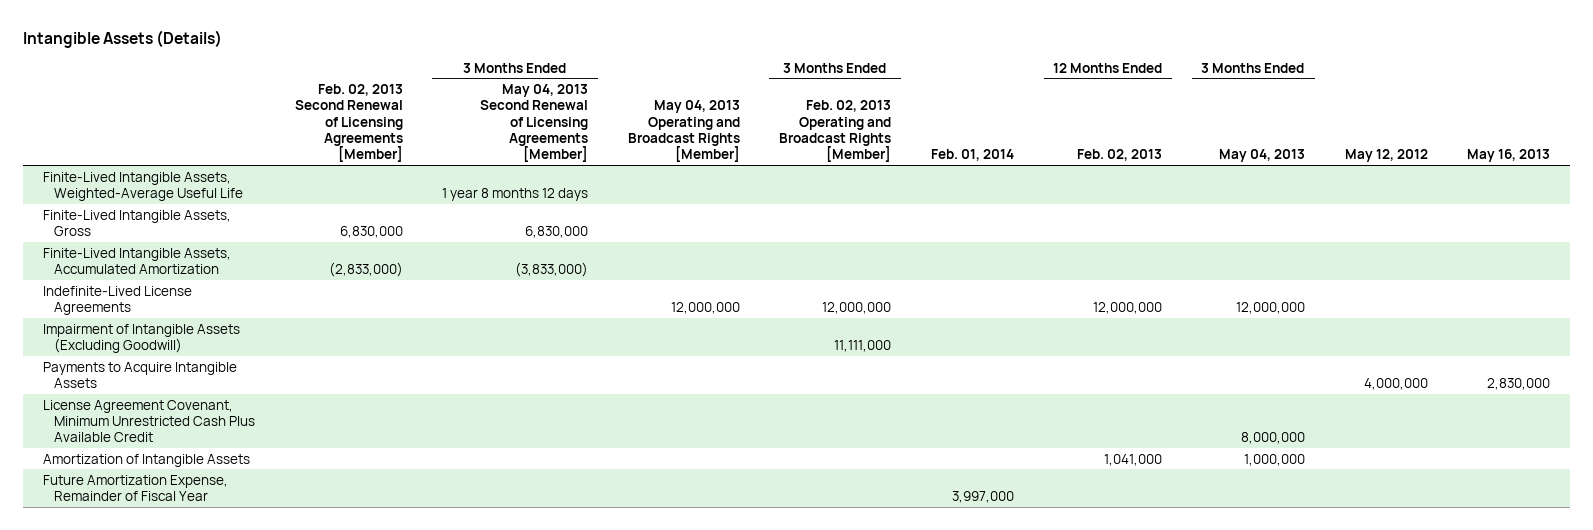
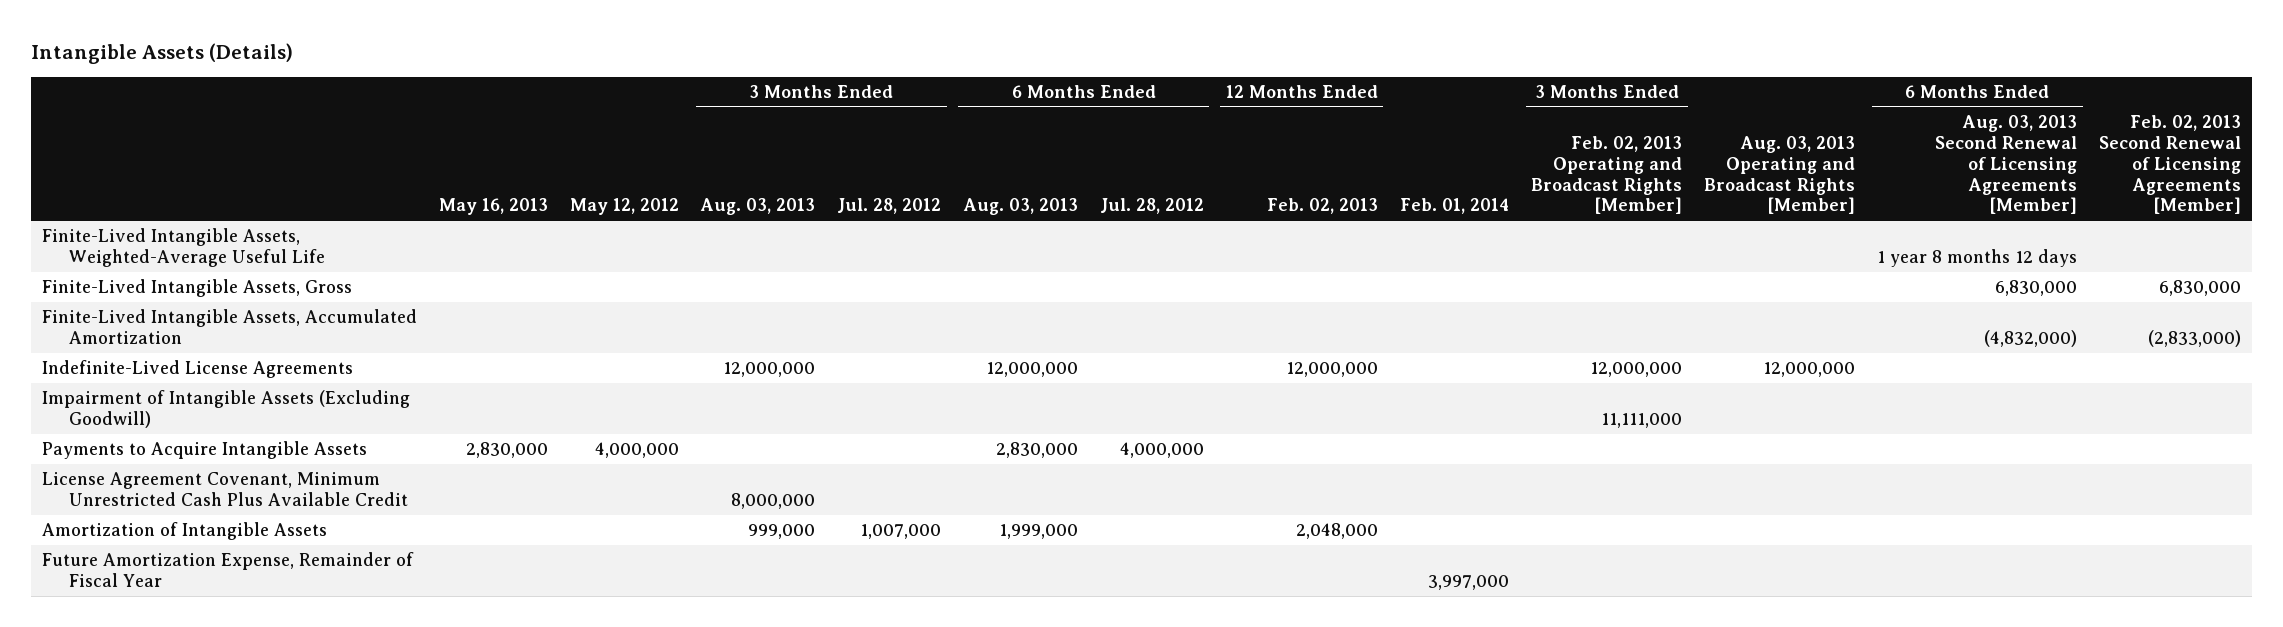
- | Feb. 02, 2013 Second Renewal of Licensing Agreements [Member] | 3 Months Ended May 04, 2013 Second Renewal of Licensing Agreements [Member] | May 04, 2013 Operating and Broadcast Rights [Member] | 3 Months Ended Feb. 02, 2013 Operating and Broadcast Rights [Member] | Feb. 01, 2014 | 12 Months Ended Feb. 02, 2013 | 3 Months Ended May 04, 2013 | May 12, 2012 | May 16, 2013
+ | May 16, 2013 | May 12, 2012 | 3 Months Ended Aug. 03, 2013 | 3 Months Ended Jul. 28, 2012 | 6 Months Ended Aug. 03, 2013 | 6 Months Ended Jul. 28, 2012 | 12 Months Ended Feb. 02, 2013 | Feb. 01, 2014 | 3 Months Ended Feb. 02, 2013 Operating and Broadcast Rights [Member] | Aug. 03, 2013 Operating and Broadcast Rights [Member] | 6 Months Ended Aug. 03, 2013 Second Renewal of Licensing Agreements [Member] | Feb. 02, 2013 Second Renewal of Licensing Agreements [Member]
- Amortization of Intangible Assets | | | | | | 1,041,000 | 1,000,000 | |
+ Amortization of Intangible Assets | | | 999,000 | 1,007,000 | 1,999,000 | | 2,048,000 | | | | |

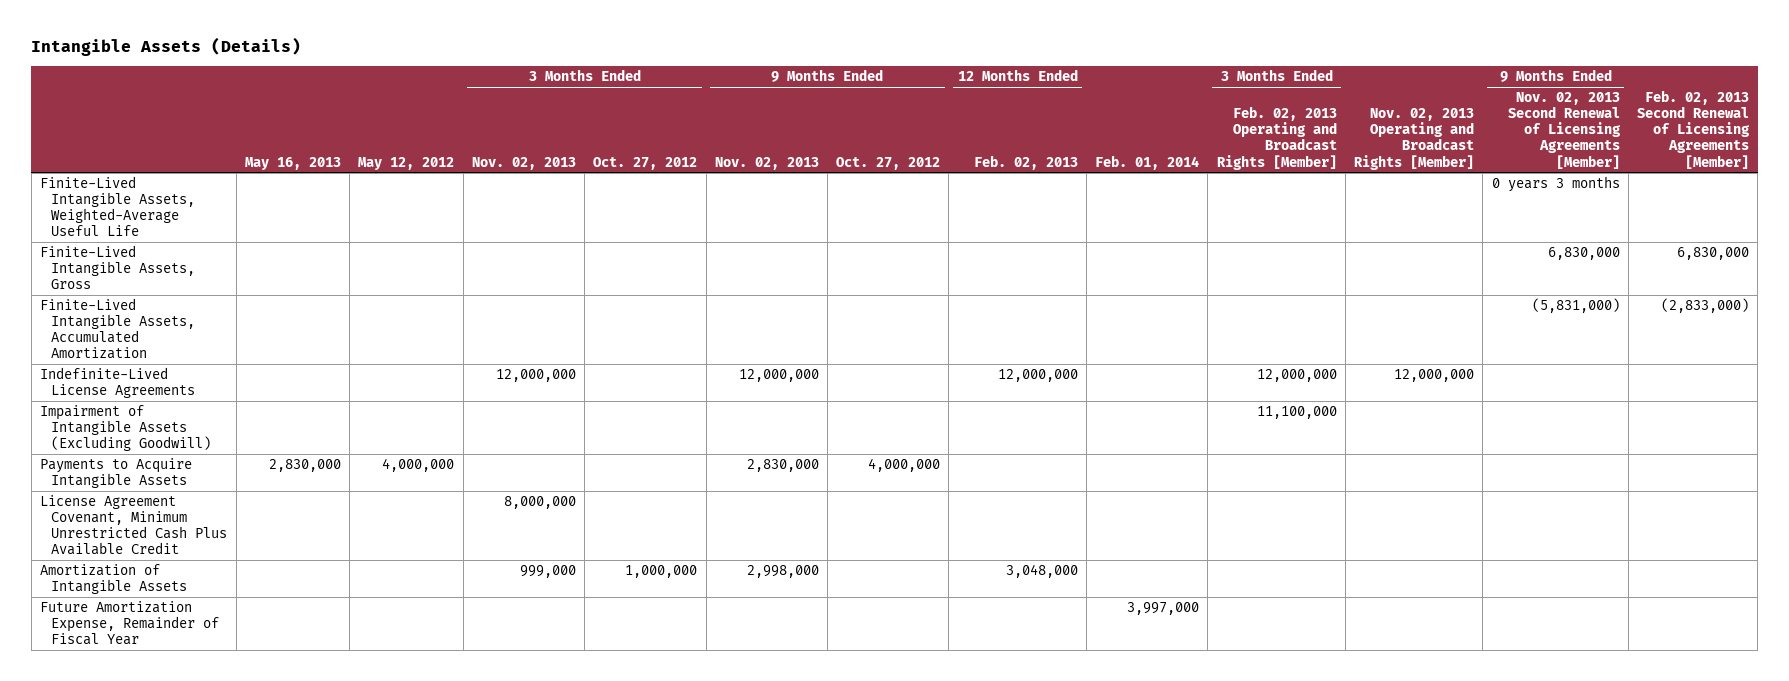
- | May 16, 2013 | May 12, 2012 | 3 Months Ended Aug. 03, 2013 | 3 Months Ended Jul. 28, 2012 | 6 Months Ended Aug. 03, 2013 | 6 Months Ended Jul. 28, 2012 | 12 Months Ended Feb. 02, 2013 | Feb. 01, 2014 | 3 Months Ended Feb. 02, 2013 Operating and Broadcast Rights [Member] | Aug. 03, 2013 Operating and Broadcast Rights [Member] | 6 Months Ended Aug. 03, 2013 Second Renewal of Licensing Agreements [Member] | Feb. 02, 2013 Second Renewal of Licensing Agreements [Member]
+ | May 16, 2013 | May 12, 2012 | 3 Months Ended Nov. 02, 2013 | 3 Months Ended Oct. 27, 2012 | 9 Months Ended Nov. 02, 2013 | 9 Months Ended Oct. 27, 2012 | 12 Months Ended Feb. 02, 2013 | Feb. 01, 2014 | 3 Months Ended Feb. 02, 2013 Operating and Broadcast Rights [Member] | Nov. 02, 2013 Operating and Broadcast Rights [Member] | 9 Months Ended Nov. 02, 2013 Second Renewal of Licensing Agreements [Member] | Feb. 02, 2013 Second Renewal of Licensing Agreements [Member]
- Impairment of Intangible Assets (Excluding Goodwill) | | | | | | | | | 11,111,000 | | |
+ Impairment of Intangible Assets (Excluding Goodwill) | | | | | | | | | 11,100,000 | | |
- Amortization of Intangible Assets | | | 999,000 | 1,007,000 | 1,999,000 | | 2,048,000 | | | | |
+ Amortization of Intangible Assets | | | 999,000 | 1,000,000 | 2,998,000 | | 3,048,000 | | | | |

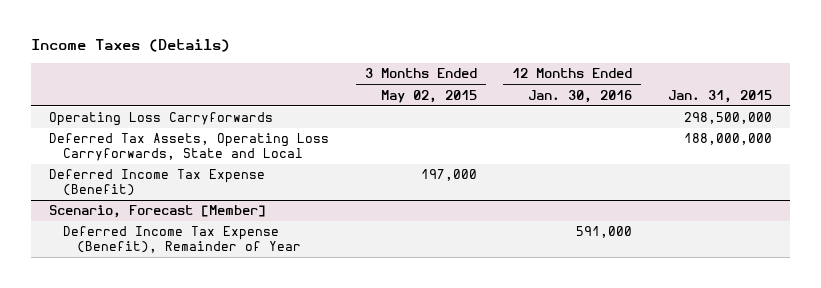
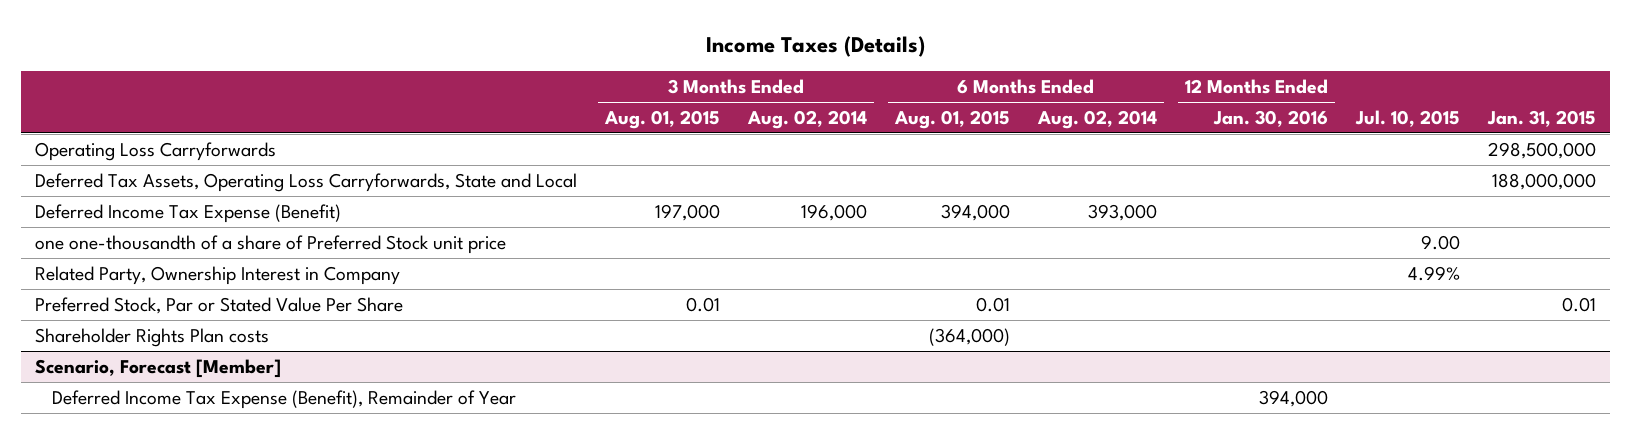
- | 3 Months Ended May 02, 2015 | 12 Months Ended Jan. 30, 2016 | Jan. 31, 2015
+ | 3 Months Ended Aug. 01, 2015 | 3 Months Ended Aug. 02, 2014 | 6 Months Ended Aug. 01, 2015 | 6 Months Ended Aug. 02, 2014 | 12 Months Ended Jan. 30, 2016 | Jul. 10, 2015 | Jan. 31, 2015
+ one one-thousandth of a share of Preferred Stock unit price | | | | | | 9.00 |
+ Related Party, Ownership Interest in Company | | | | | | 4.99% |
+ Preferred Stock, Par or Stated Value Per Share | 0.01 | | 0.01 | | | | 0.01
+ Shareholder Rights Plan costs | | | (364,000) | | | |
@ Scenario, Forecast [Member]
- Deferred Income Tax Expense (Benefit), Remainder of Year | | 591,000 |
+ Deferred Income Tax Expense (Benefit), Remainder of Year | | | | | 394,000 | |

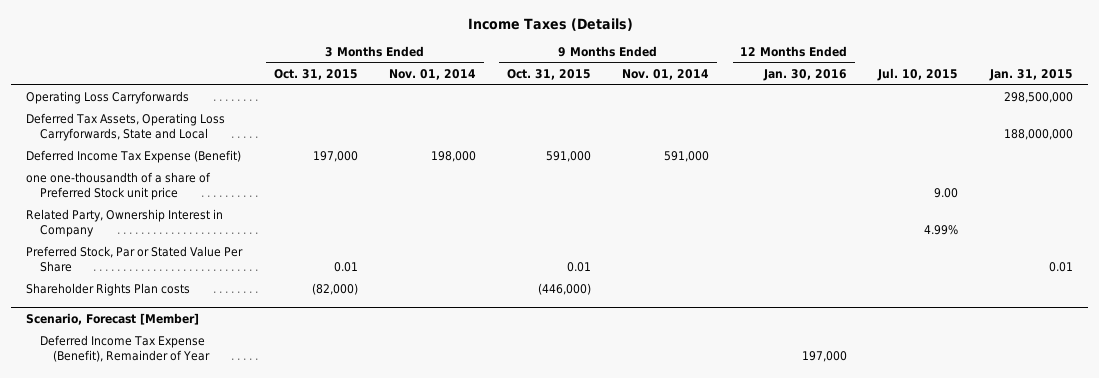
- | 3 Months Ended Aug. 01, 2015 | 3 Months Ended Aug. 02, 2014 | 6 Months Ended Aug. 01, 2015 | 6 Months Ended Aug. 02, 2014 | 12 Months Ended Jan. 30, 2016 | Jul. 10, 2015 | Jan. 31, 2015
+ | 3 Months Ended Oct. 31, 2015 | 3 Months Ended Nov. 01, 2014 | 9 Months Ended Oct. 31, 2015 | 9 Months Ended Nov. 01, 2014 | 12 Months Ended Jan. 30, 2016 | Jul. 10, 2015 | Jan. 31, 2015
@ Scenario, Forecast [Member]
- Deferred Income Tax Expense (Benefit), Remainder of Year | | | | | 394,000 | |
+ Deferred Income Tax Expense (Benefit), Remainder of Year | | | | | 197,000 | |

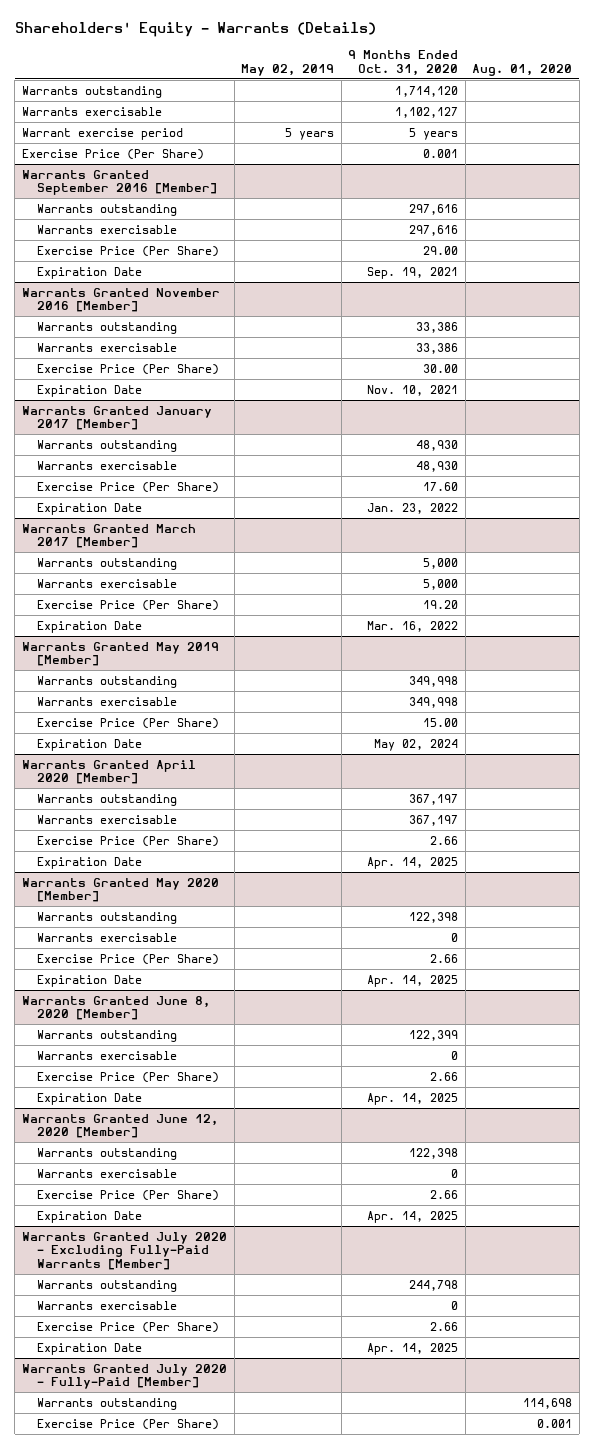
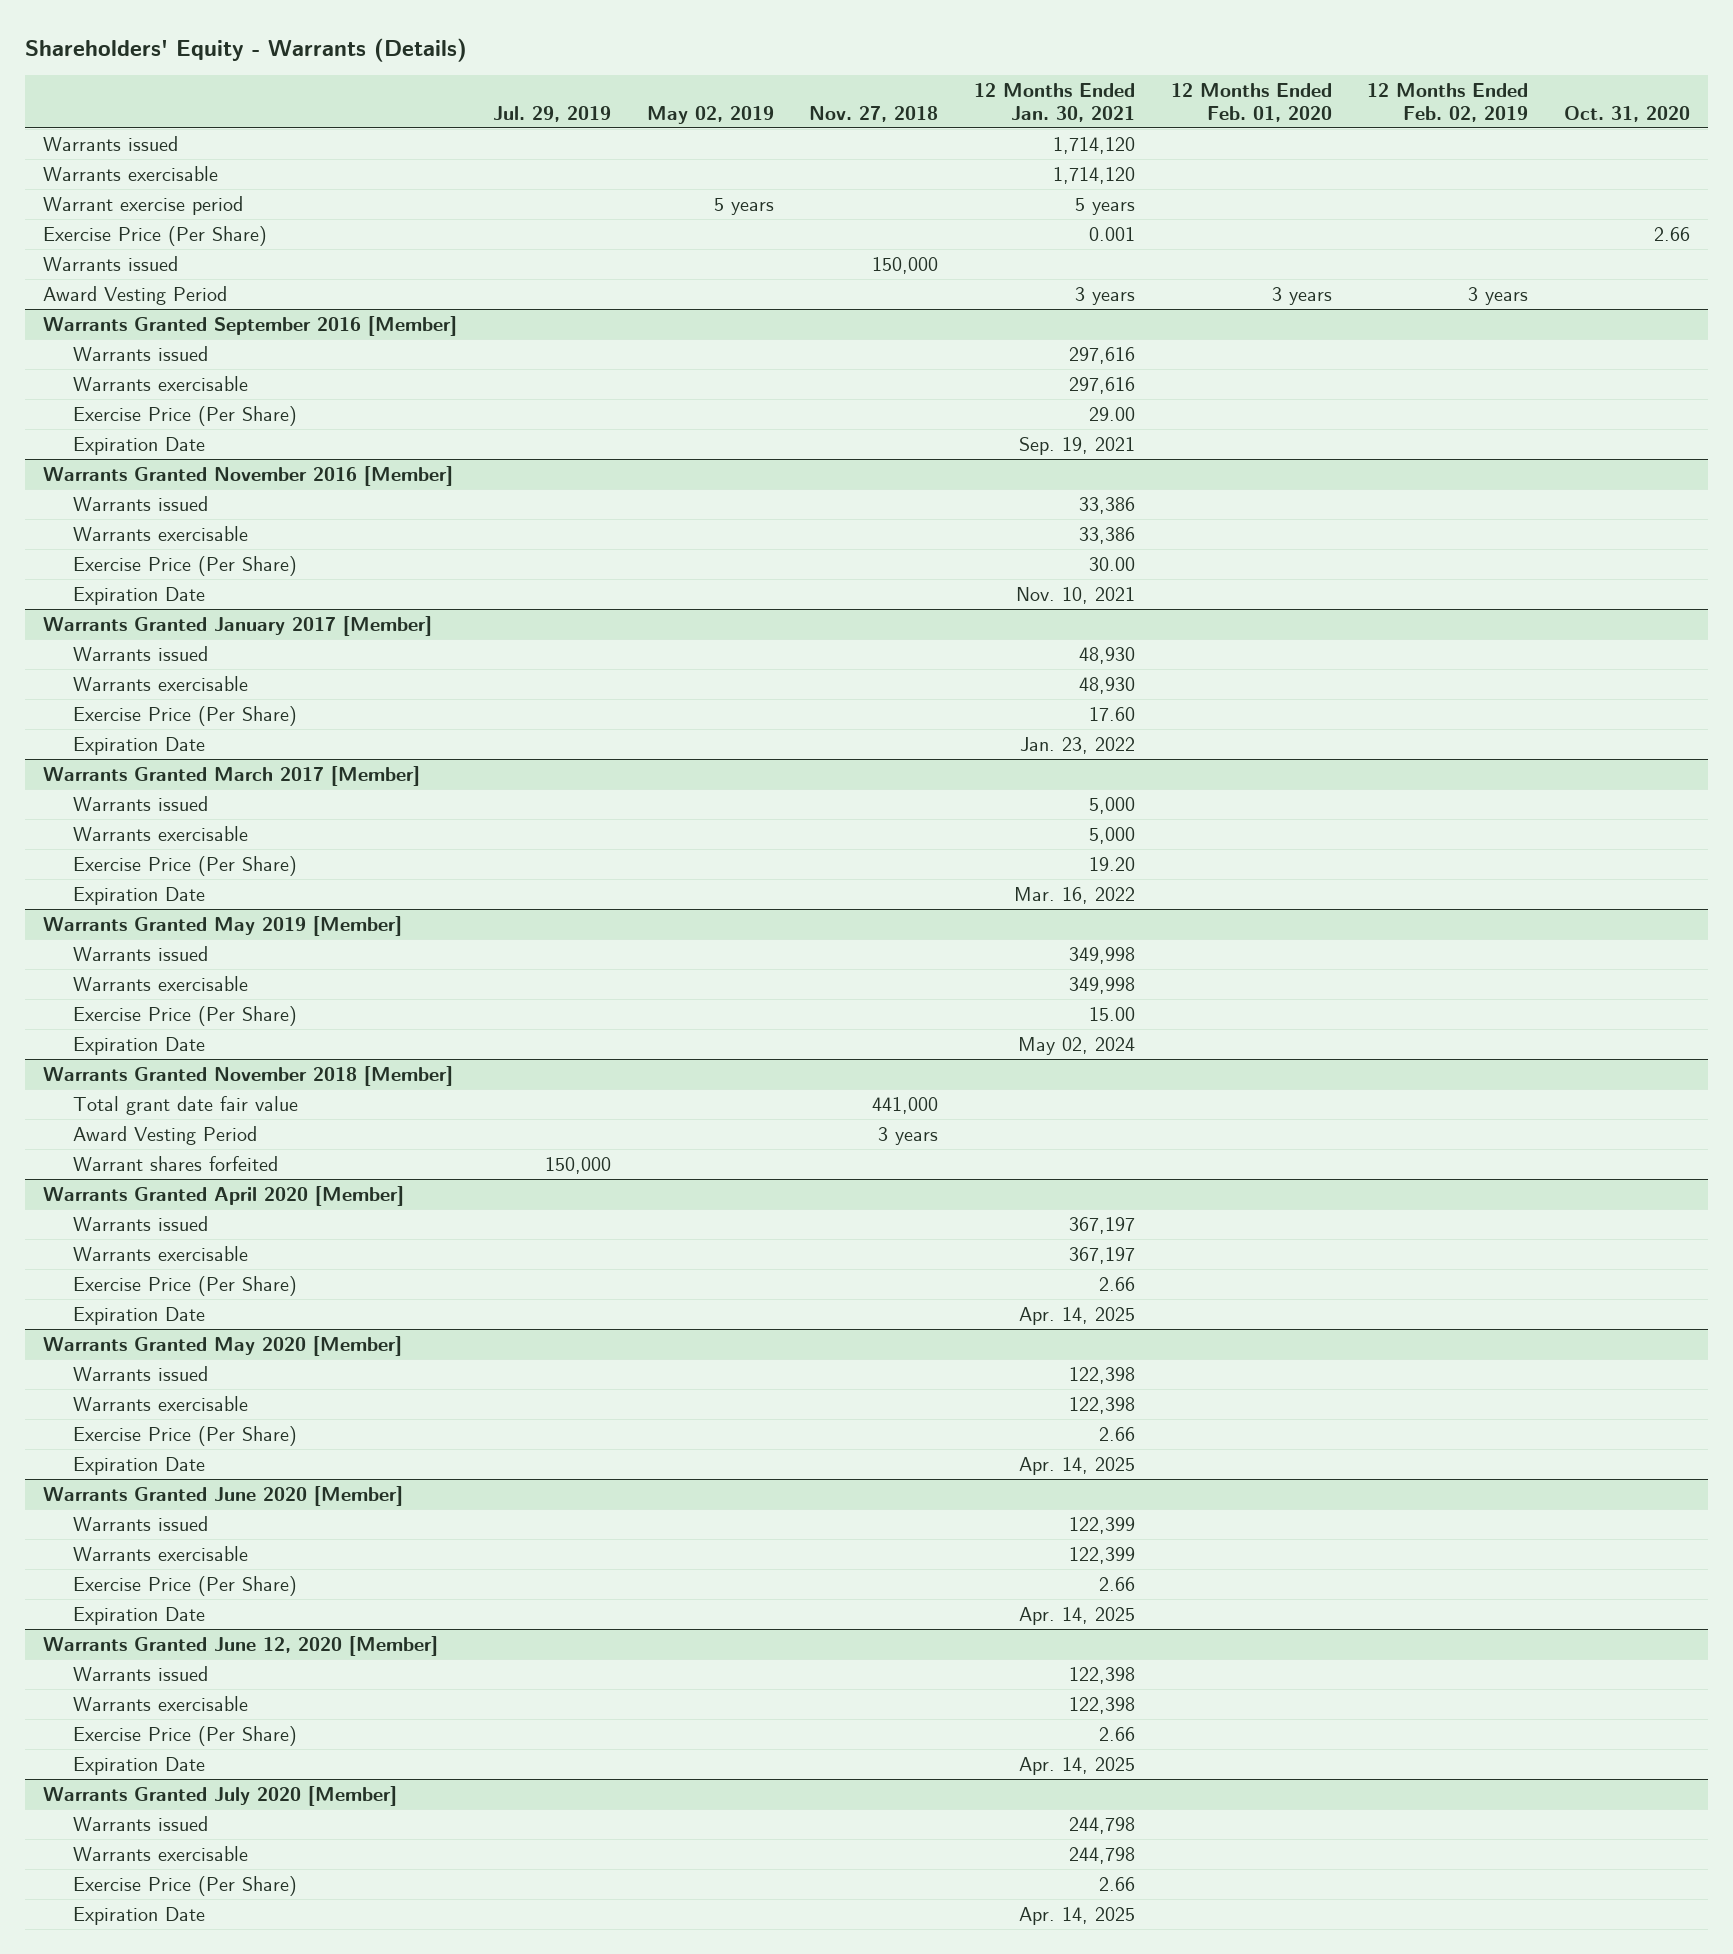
- | May 02, 2019 | 9 Months Ended Oct. 31, 2020 | Aug. 01, 2020
+ | Jul. 29, 2019 | May 02, 2019 | Nov. 27, 2018 | 12 Months Ended Jan. 30, 2021 | 12 Months Ended Feb. 01, 2020 | 12 Months Ended Feb. 02, 2019 | Oct. 31, 2020
- Warrants outstanding | | 1,714,120 |
+ Warrants issued | | | | 1,714,120 | | |
+ Warrants issued | | | 150,000 | | | |
+ Award Vesting Period | | | | 3 years | 3 years | 3 years |
@ Warrants Granted September 2016 [Member]
- Warrants outstanding | | 297,616 |
+ Warrants issued | | | | 297,616 | | |
@ Warrants Granted November 2016 [Member]
- Warrants outstanding | | 33,386 |
+ Warrants issued | | | | 33,386 | | |
@ Warrants Granted January 2017 [Member]
- Warrants outstanding | | 48,930 |
+ Warrants issued | | | | 48,930 | | |
@ Warrants Granted March 2017 [Member]
- Warrants outstanding | | 5,000 |
+ Warrants issued | | | | 5,000 | | |
@ Warrants Granted May 2019 [Member]
- Warrants outstanding | | 349,998 |
+ Warrants issued | | | | 349,998 | | |
+ Warrants Granted November 2018 [Member]
+ Total grant date fair value | | | 441,000 | | | |
+ Award Vesting Period | | | 3 years | | | |
+ Warrant shares forfeited | 150,000 | | | | | |
@ Warrants Granted April 2020 [Member]
- Warrants outstanding | | 367,197 |
+ Warrants issued | | | | 367,197 | | |
@ Warrants Granted May 2020 [Member]
- Warrants outstanding | | 122,398 |
+ Warrants issued | | | | 122,398 | | |
- Warrants Granted June 8, 2020 [Member]
- Warrants outstanding | | 122,399 |
- Warrants exercisable | | 0 |
- Exercise Price (Per Share) | | 2.66 |
- Expiration Date | | Apr. 14, 2025 |
+ Warrants Granted June 2020 [Member]
+ Warrants issued | | | | 122,399 | | |
+ Warrants exercisable | | | | 122,399 | | |
+ Exercise Price (Per Share) | | | | 2.66 | | |
+ Expiration Date | | | | Apr. 14, 2025 | | |
@ Warrants Granted June 12, 2020 [Member]
- Warrants outstanding | | 122,398 |
+ Warrants issued | | | | 122,398 | | |
- Warrants Granted July 2020 - Excluding Fully-Paid Warrants [Member]
- Warrants outstanding | | 244,798 |
- Warrants exercisable | | 0 |
- Exercise Price (Per Share) | | 2.66 |
- Expiration Date | | Apr. 14, 2025 |
- Warrants Granted July 2020 - Fully-Paid [Member]
- Warrants outstanding | | | 114,698
- Exercise Price (Per Share) | | | 0.001
+ Warrants Granted July 2020 [Member]
+ Warrants issued | | | | 244,798 | | |
+ Warrants exercisable | | | | 244,798 | | |
+ Exercise Price (Per Share) | | | | 2.66 | | |
+ Expiration Date | | | | Apr. 14, 2025 | | |

